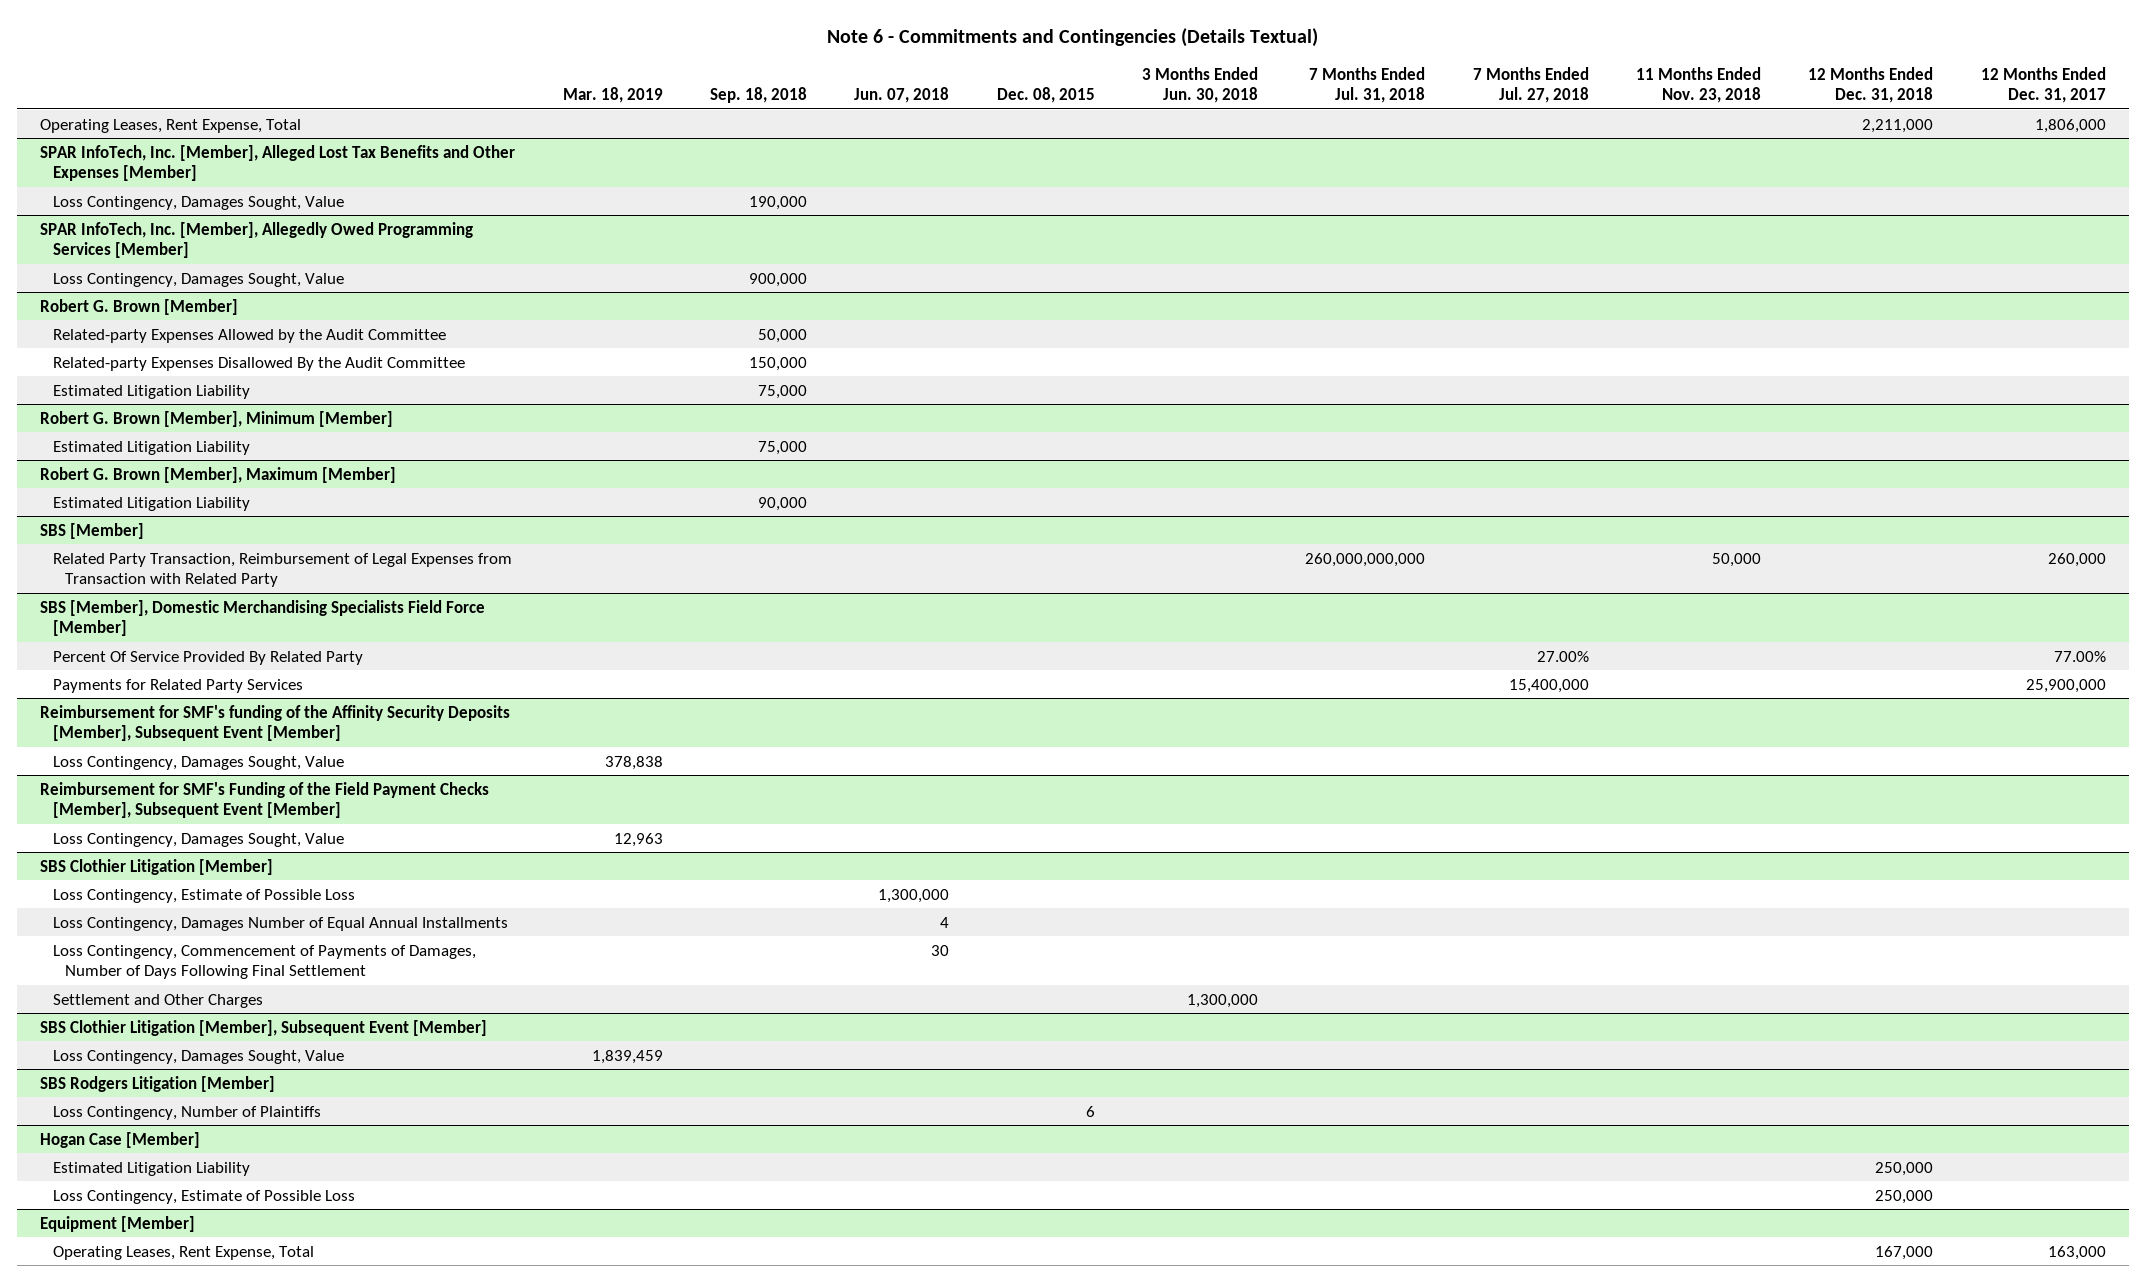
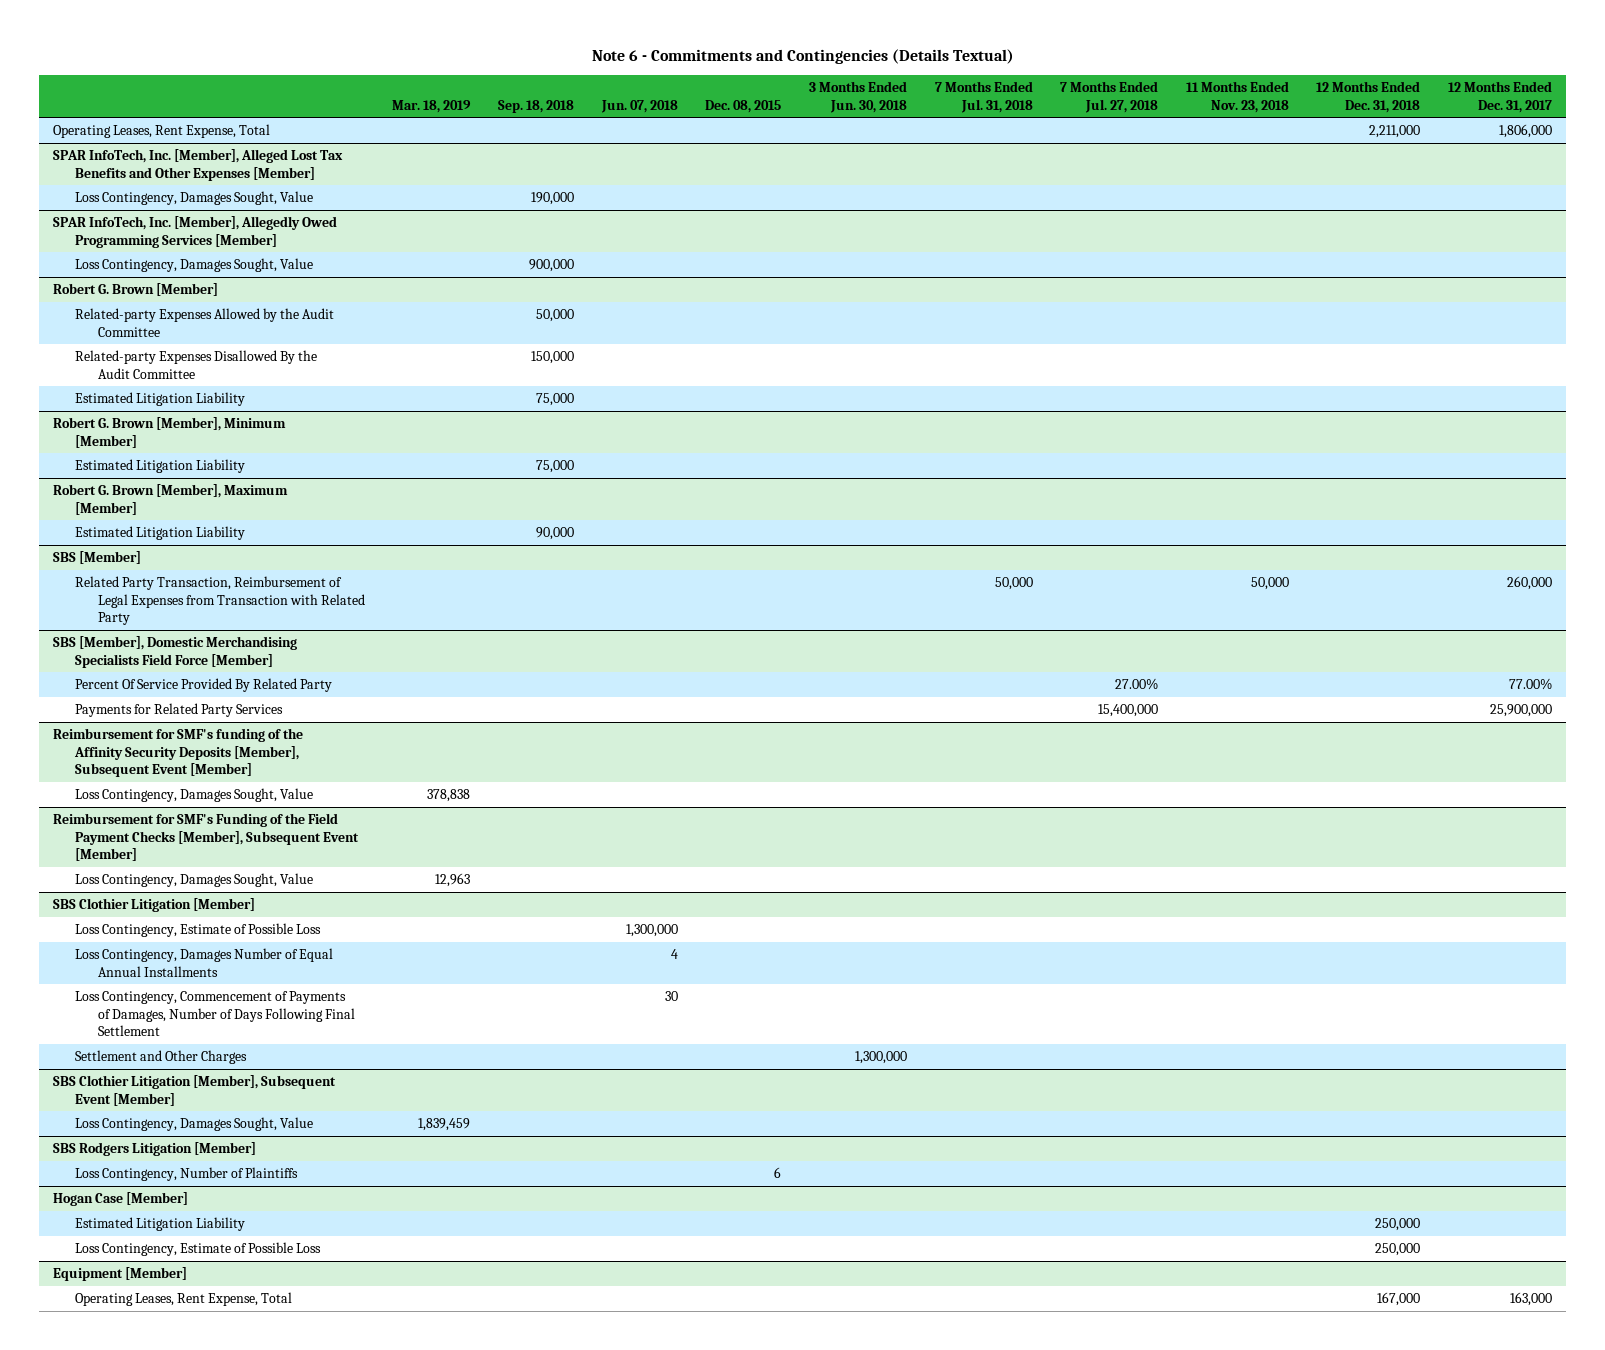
@ SBS [Member]
- Related Party Transaction, Reimbursement of Legal Expenses from Transaction with Related Party | | | | | | 260,000,000,000 | | 50,000 | | 260,000
+ Related Party Transaction, Reimbursement of Legal Expenses from Transaction with Related Party | | | | | | 50,000 | | 50,000 | | 260,000

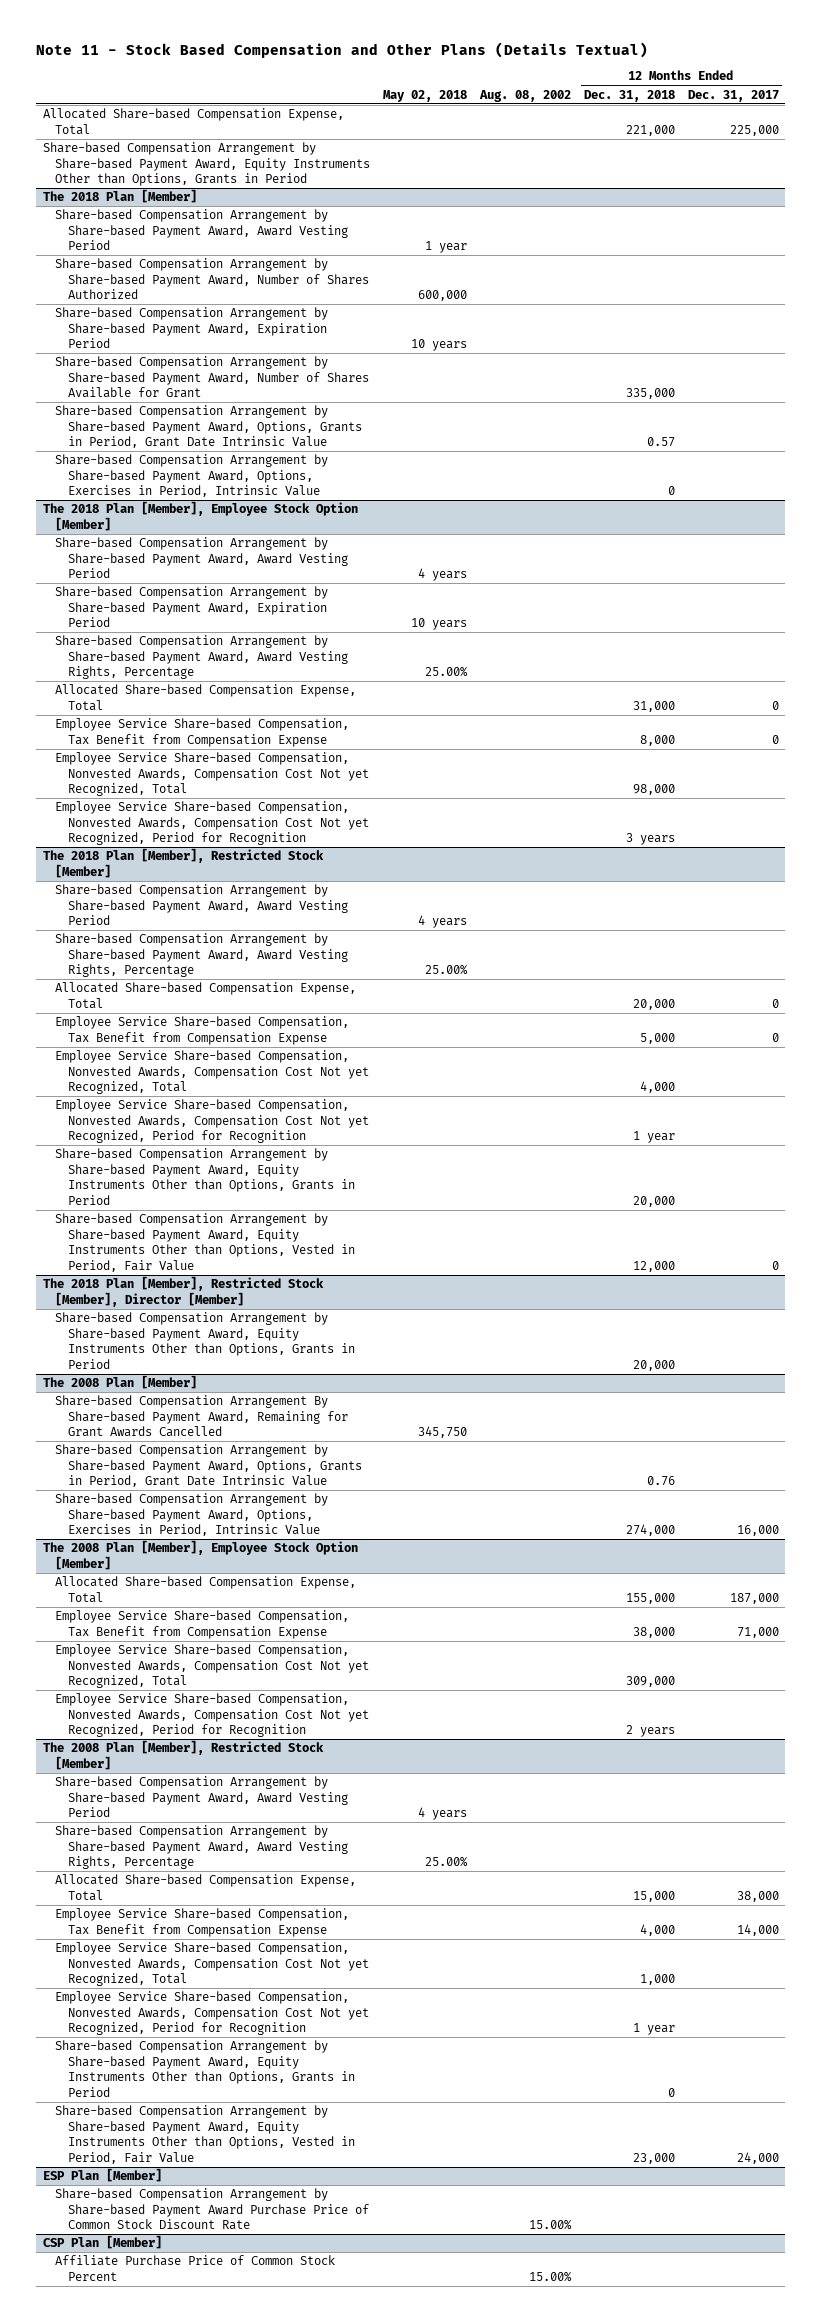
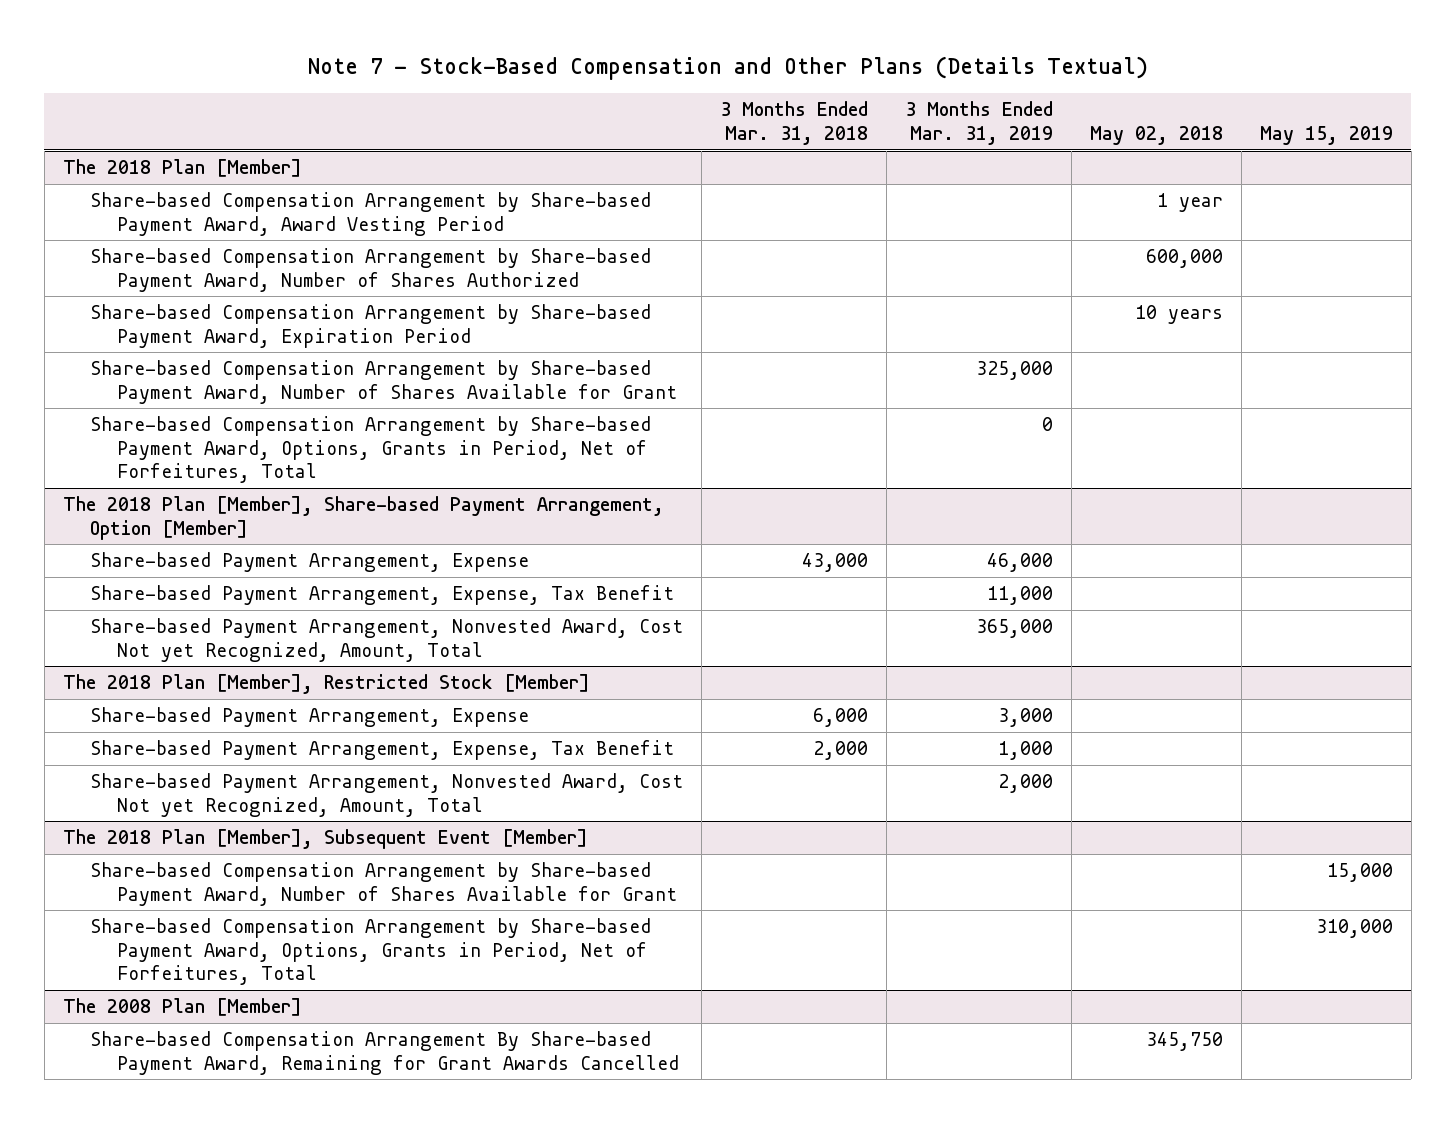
- Note 11 - Stock Based Compensation and Other Plans (Details Textual)
+ Note 7 - Stock-Based Compensation and Other Plans (Details Textual)
- | May 02, 2018 | Aug. 08, 2002 | 12 Months Ended Dec. 31, 2018 | 12 Months Ended Dec. 31, 2017
+ | 3 Months Ended Mar. 31, 2018 | 3 Months Ended Mar. 31, 2019 | May 02, 2018 | May 15, 2019
- Allocated Share-based Compensation Expense, Total | | | 221,000 | 225,000
- Share-based Compensation Arrangement by Share-based Payment Award, Equity Instruments Other than Options, Grants in Period
@ The 2018 Plan [Member]
- Share-based Compensation Arrangement by Share-based Payment Award, Options, Grants in Period, Grant Date Intrinsic Value | | | 0.57 |
- Share-based Compensation Arrangement by Share-based Payment Award, Options, Exercises in Period, Intrinsic Value | | | 0 |
- The 2018 Plan [Member], Employee Stock Option [Member]
- Share-based Compensation Arrangement by Share-based Payment Award, Award Vesting Period | 4 years | | |
- Share-based Compensation Arrangement by Share-based Payment Award, Expiration Period | 10 years | | |
- Share-based Compensation Arrangement by Share-based Payment Award, Award Vesting Rights, Percentage | 25.00% | | |
- Allocated Share-based Compensation Expense, Total | | | 31,000 | 0
- Employee Service Share-based Compensation, Tax Benefit from Compensation Expense | | | 8,000 | 0
- Employee Service Share-based Compensation, Nonvested Awards, Compensation Cost Not yet Recognized, Total | | | 98,000 |
- Employee Service Share-based Compensation, Nonvested Awards, Compensation Cost Not yet Recognized, Period for Recognition | | | 3 years |
@ The 2018 Plan [Member]
+ Share-based Compensation Arrangement by Share-based Payment Award, Options, Grants in Period, Net of Forfeitures, Total | | 0 | |
+ The 2018 Plan [Member], Share-based Payment Arrangement, Option [Member]
+ Share-based Payment Arrangement, Expense | 43,000 | 46,000 | |
+ Share-based Payment Arrangement, Expense, Tax Benefit | | 11,000 | |
+ Share-based Payment Arrangement, Nonvested Award, Cost Not yet Recognized, Amount, Total | | 365,000 | |
@ The 2018 Plan [Member], Restricted Stock [Member]
- Share-based Compensation Arrangement by Share-based Payment Award, Award Vesting Period | 4 years | | |
- Share-based Compensation Arrangement by Share-based Payment Award, Award Vesting Rights, Percentage | 25.00% | | |
- Allocated Share-based Compensation Expense, Total | | | 20,000 | 0
- Employee Service Share-based Compensation, Tax Benefit from Compensation Expense | | | 5,000 | 0
- Employee Service Share-based Compensation, Nonvested Awards, Compensation Cost Not yet Recognized, Total | | | 4,000 |
- Employee Service Share-based Compensation, Nonvested Awards, Compensation Cost Not yet Recognized, Period for Recognition | | | 1 year |
- Share-based Compensation Arrangement by Share-based Payment Award, Equity Instruments Other than Options, Grants in Period | | | 20,000 |
- Share-based Compensation Arrangement by Share-based Payment Award, Equity Instruments Other than Options, Vested in Period, Fair Value | | | 12,000 | 0
- The 2018 Plan [Member], Restricted Stock [Member], Director [Member]
- Share-based Compensation Arrangement by Share-based Payment Award, Equity Instruments Other than Options, Grants in Period | | | 20,000 |
@ The 2018 Plan [Member], Restricted Stock [Member]
+ Share-based Payment Arrangement, Expense | 6,000 | 3,000 | |
+ Share-based Payment Arrangement, Expense, Tax Benefit | 2,000 | 1,000 | |
+ Share-based Payment Arrangement, Nonvested Award, Cost Not yet Recognized, Amount, Total | | 2,000 | |
+ The 2018 Plan [Member], Subsequent Event [Member]
+ Share-based Compensation Arrangement by Share-based Payment Award, Number of Shares Available for Grant | | | | 15,000
+ Share-based Compensation Arrangement by Share-based Payment Award, Options, Grants in Period, Net of Forfeitures, Total | | | | 310,000
@ The 2008 Plan [Member]
- Share-based Compensation Arrangement by Share-based Payment Award, Options, Grants in Period, Grant Date Intrinsic Value | | | 0.76 |
- Share-based Compensation Arrangement by Share-based Payment Award, Options, Exercises in Period, Intrinsic Value | | | 274,000 | 16,000
- The 2008 Plan [Member], Employee Stock Option [Member]
- Allocated Share-based Compensation Expense, Total | | | 155,000 | 187,000
- Employee Service Share-based Compensation, Tax Benefit from Compensation Expense | | | 38,000 | 71,000
- Employee Service Share-based Compensation, Nonvested Awards, Compensation Cost Not yet Recognized, Total | | | 309,000 |
- Employee Service Share-based Compensation, Nonvested Awards, Compensation Cost Not yet Recognized, Period for Recognition | | | 2 years |
- The 2008 Plan [Member], Restricted Stock [Member]
- Share-based Compensation Arrangement by Share-based Payment Award, Award Vesting Period | 4 years | | |
- Share-based Compensation Arrangement by Share-based Payment Award, Award Vesting Rights, Percentage | 25.00% | | |
- Allocated Share-based Compensation Expense, Total | | | 15,000 | 38,000
- Employee Service Share-based Compensation, Tax Benefit from Compensation Expense | | | 4,000 | 14,000
- Employee Service Share-based Compensation, Nonvested Awards, Compensation Cost Not yet Recognized, Total | | | 1,000 |
- Employee Service Share-based Compensation, Nonvested Awards, Compensation Cost Not yet Recognized, Period for Recognition | | | 1 year |
- Share-based Compensation Arrangement by Share-based Payment Award, Equity Instruments Other than Options, Grants in Period | | | 0 |
- Share-based Compensation Arrangement by Share-based Payment Award, Equity Instruments Other than Options, Vested in Period, Fair Value | | | 23,000 | 24,000
- ESP Plan [Member]
- Share-based Compensation Arrangement by Share-based Payment Award Purchase Price of Common Stock Discount Rate | | 15.00% | |
- CSP Plan [Member]
- Affiliate Purchase Price of Common Stock Percent | | 15.00% | |

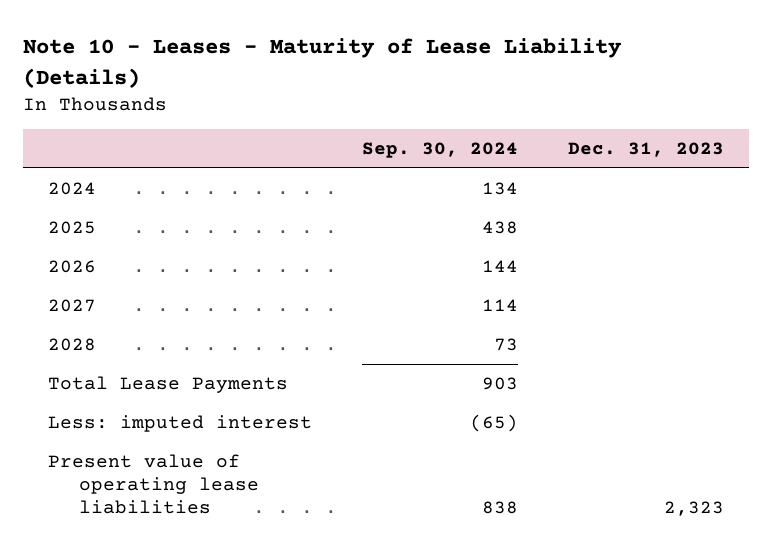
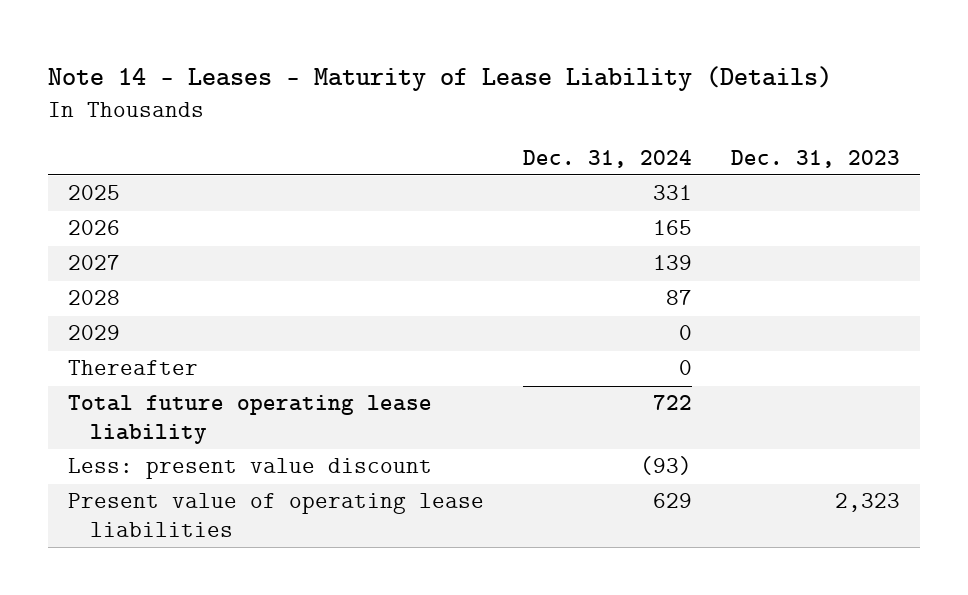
- Note 10 - Leases - Maturity of Lease Liability (Details)
+ Note 14 - Leases - Maturity of Lease Liability (Details)
- | Sep. 30, 2024 | Dec. 31, 2023
+ | Dec. 31, 2024 | Dec. 31, 2023
- 2024 | 134 |
- Total Lease Payments | 903 |
- Less: imputed interest | (65) |
+ 2029 | 0 |
+ Thereafter | 0 |
+ Total future operating lease liability | 722 |
+ Less: present value discount | (93) |

